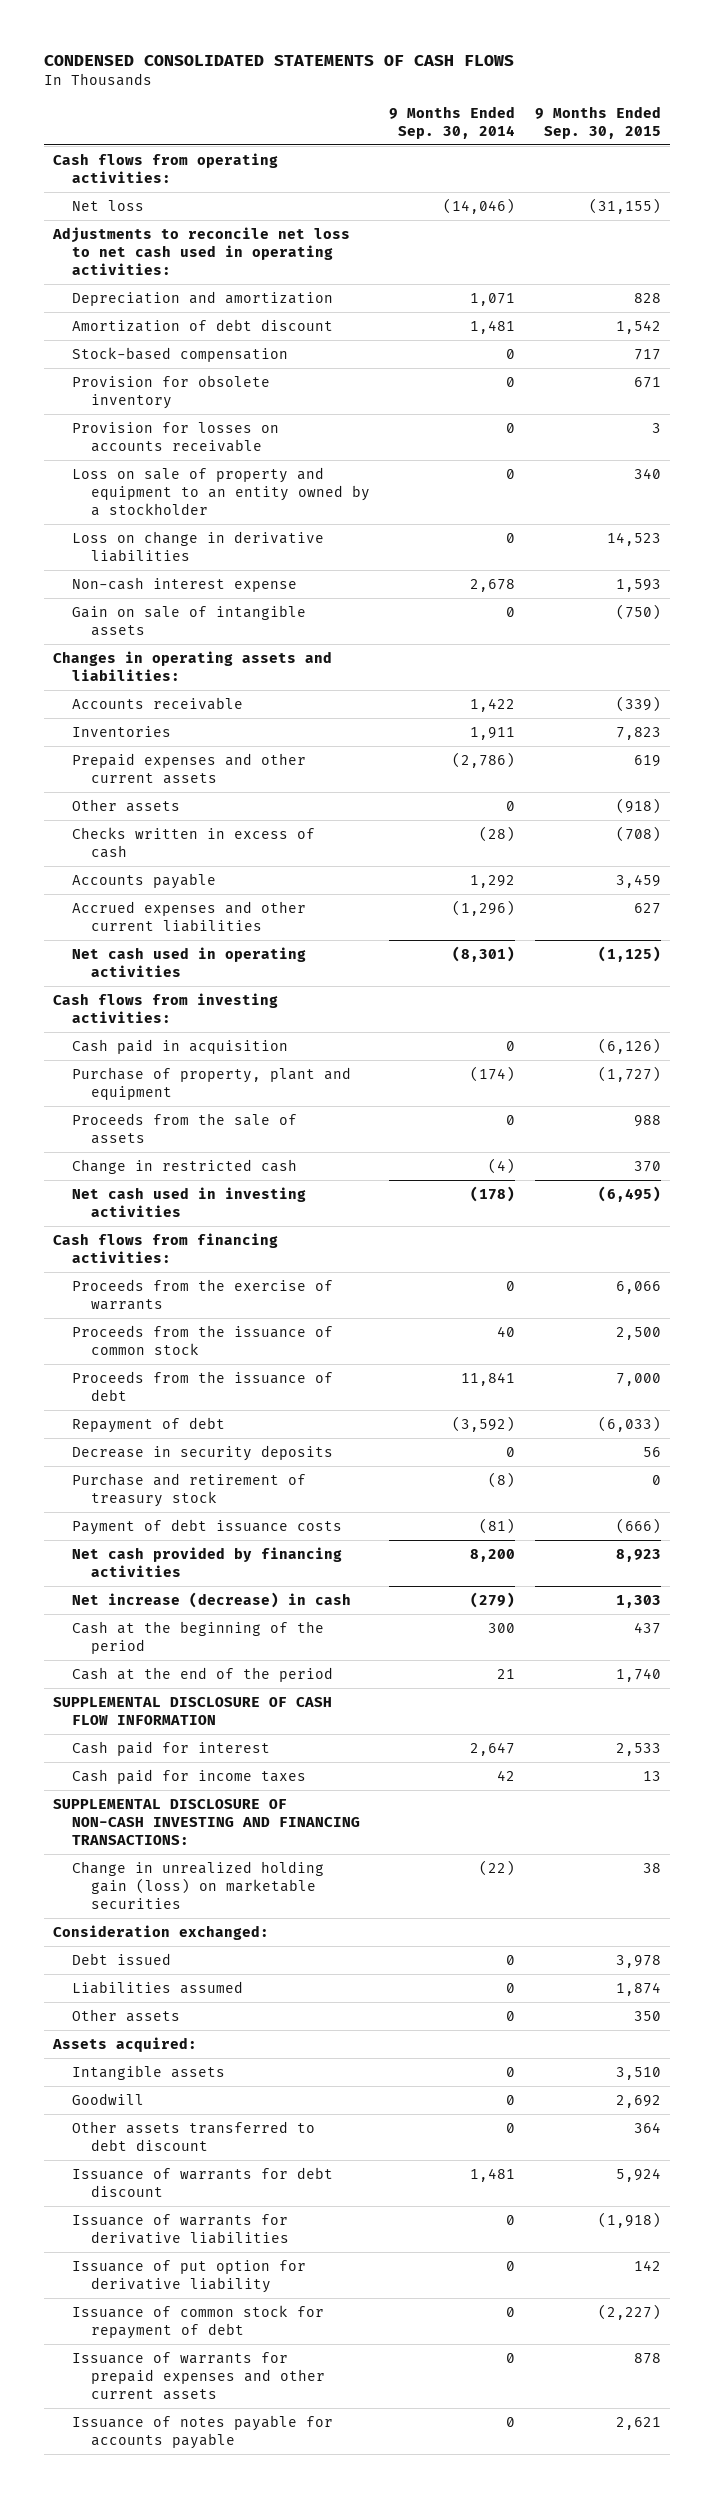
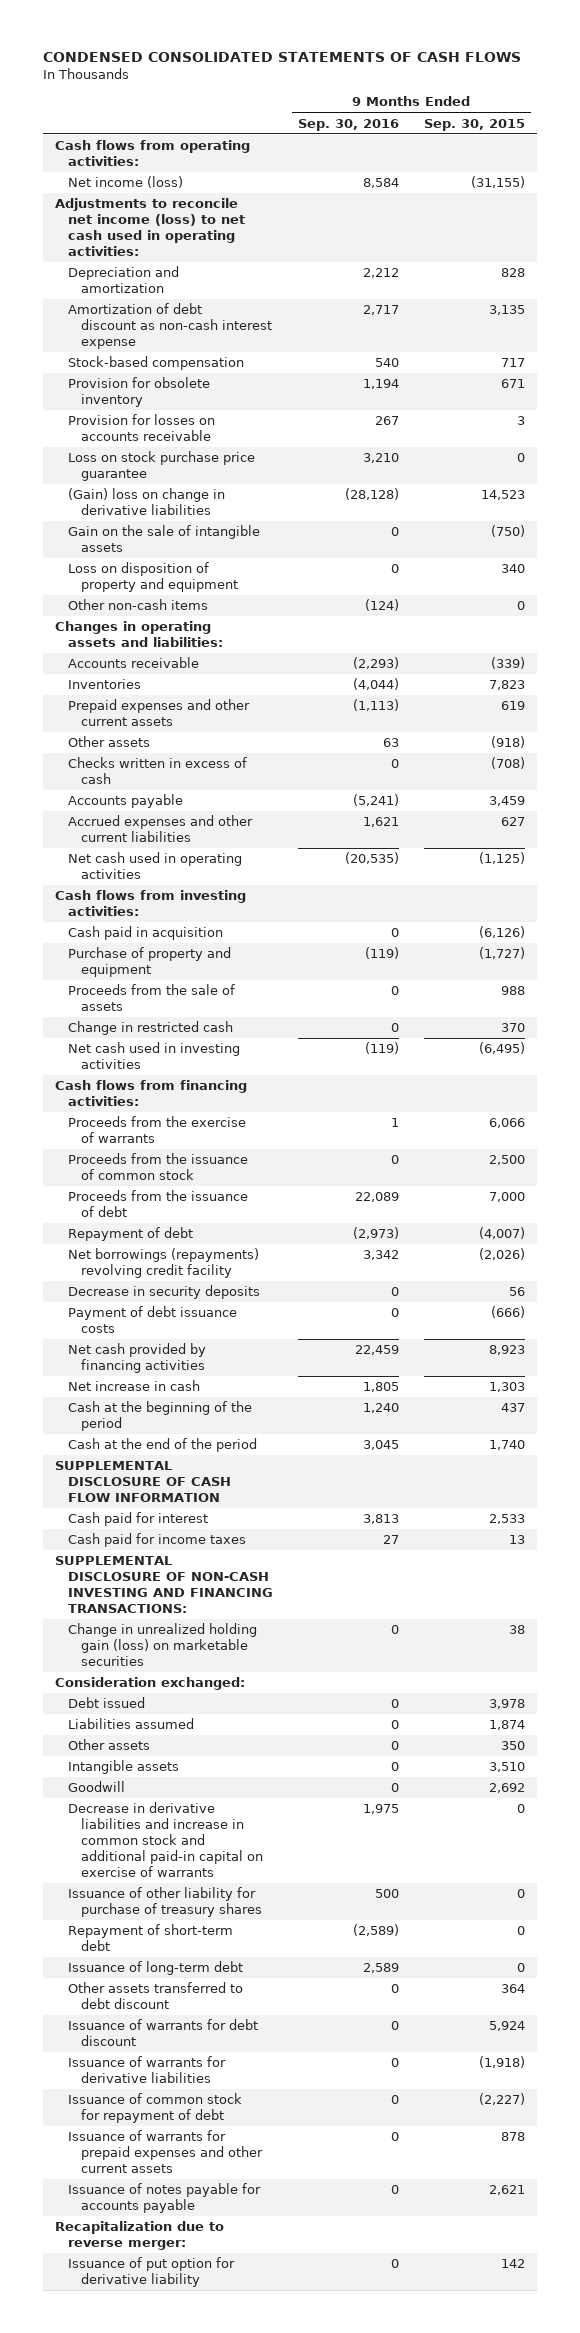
- | 9 Months Ended Sep. 30, 2014 | 9 Months Ended Sep. 30, 2015
+ | 9 Months Ended Sep. 30, 2016 | 9 Months Ended Sep. 30, 2015
- Net loss | (14,046) | (31,155)
- Adjustments to reconcile net loss to net cash used in operating activities:
+ Net income (loss) | 8,584 | (31,155)
+ Adjustments to reconcile net income (loss) to net cash used in operating activities:
- Amortization of debt discount | 1,481 | 1,542
+ Amortization of debt discount as non-cash interest expense | 2,717 | 3,135
- Loss on sale of property and equipment to an entity owned by a stockholder | 0 | 340
- Loss on change in derivative liabilities | 0 | 14,523
- Non-cash interest expense | 2,678 | 1,593
- Gain on sale of intangible assets | 0 | (750)
+ Loss on stock purchase price guarantee | 3,210 | 0
+ (Gain) loss on change in derivative liabilities | (28,128) | 14,523
+ Gain on the sale of intangible assets | 0 | (750)
+ Loss on disposition of property and equipment | 0 | 340
+ Other non-cash items | (124) | 0
- Purchase of property, plant and equipment | (174) | (1,727)
+ Purchase of property and equipment | (119) | (1,727)
- Repayment of debt | (3,592) | (6,033)
+ Repayment of debt | (2,973) | (4,007)
+ Net borrowings (repayments) revolving credit facility | 3,342 | (2,026)
- Purchase and retirement of treasury stock | (8) | 0
- Net increase (decrease) in cash | (279) | 1,303
+ Net increase in cash | 1,805 | 1,303
- Assets acquired:
+ Decrease in derivative liabilities and increase in common stock and additional paid-in capital on exercise of warrants | 1,975 | 0
+ Issuance of other liability for purchase of treasury shares | 500 | 0
+ Repayment of short-term debt | (2,589) | 0
+ Issuance of long-term debt | 2,589 | 0
+ Recapitalization due to reverse merger:
moved down: Issuance of put option for derivative liability | 0 | 142

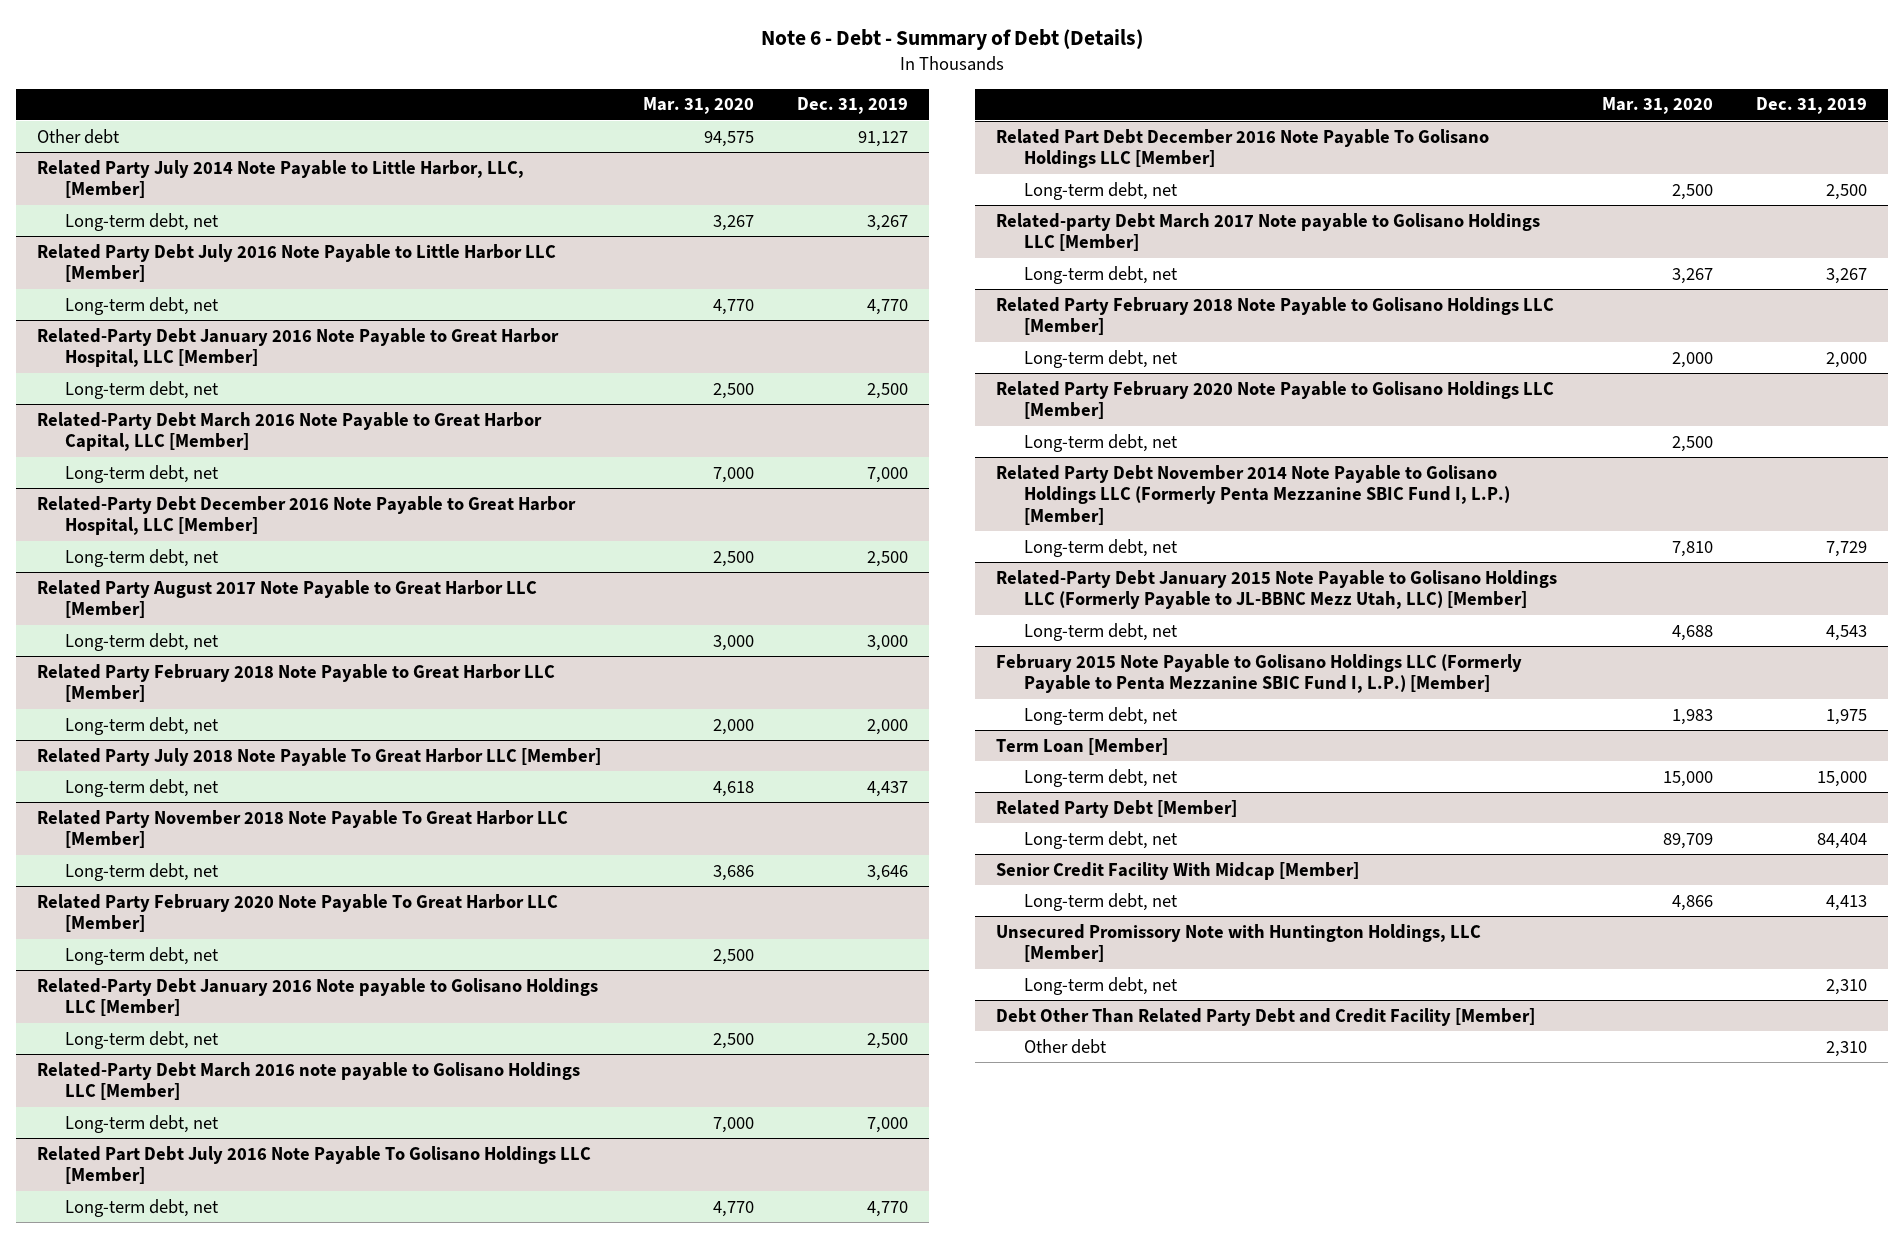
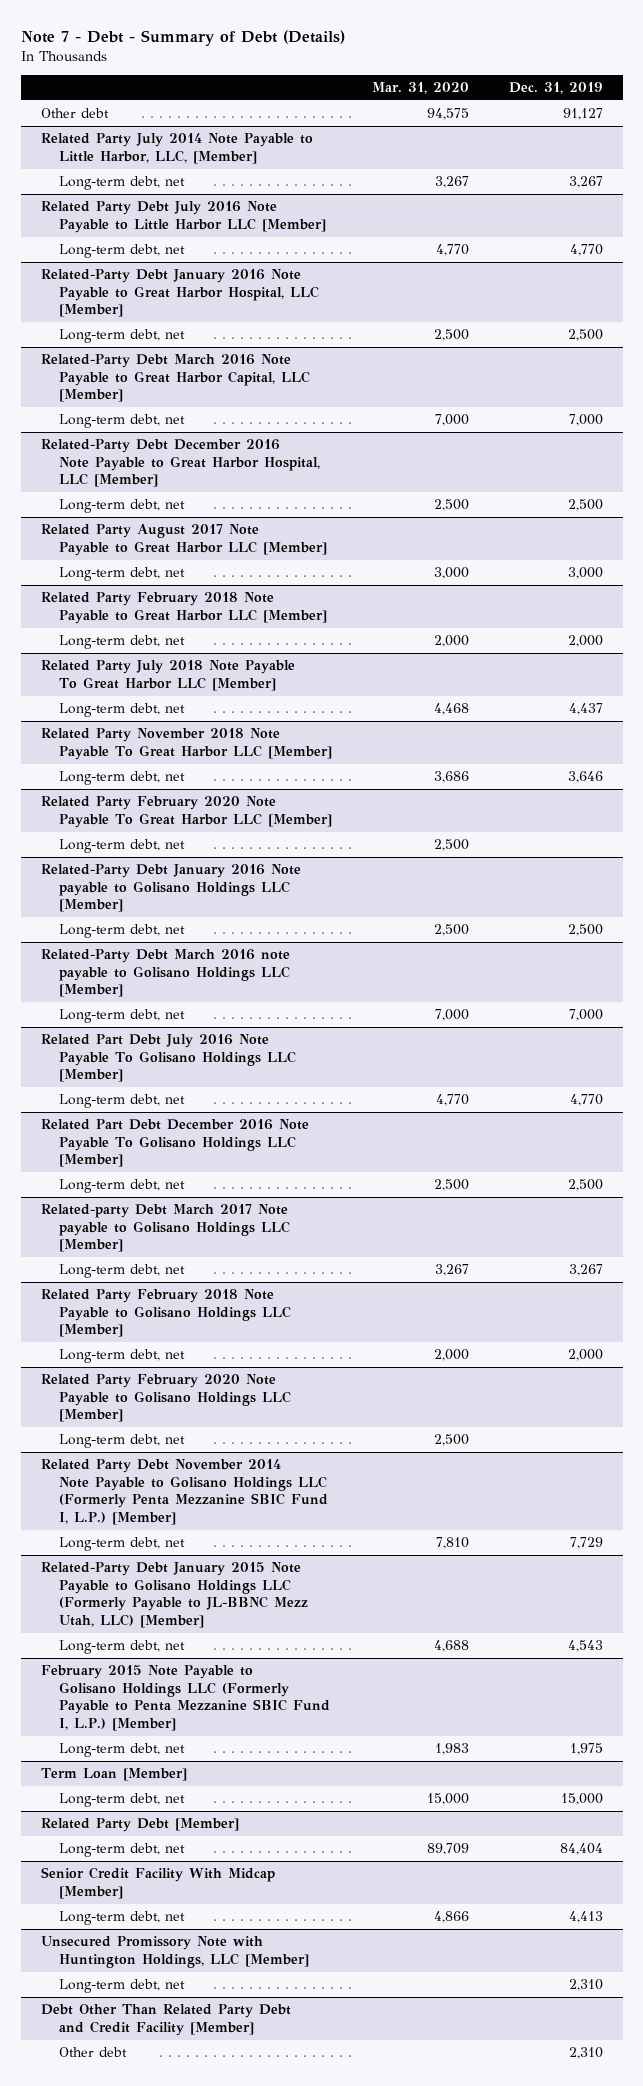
- Note 6 - Debt - Summary of Debt (Details)
+ Note 7 - Debt - Summary of Debt (Details)
@ Related Party July 2018 Note Payable To Great Harbor LLC [Member]
- Long-term debt, net | 4,618 | 4,437
+ Long-term debt, net | 4,468 | 4,437

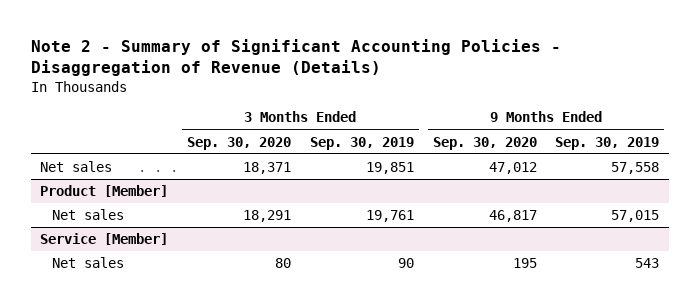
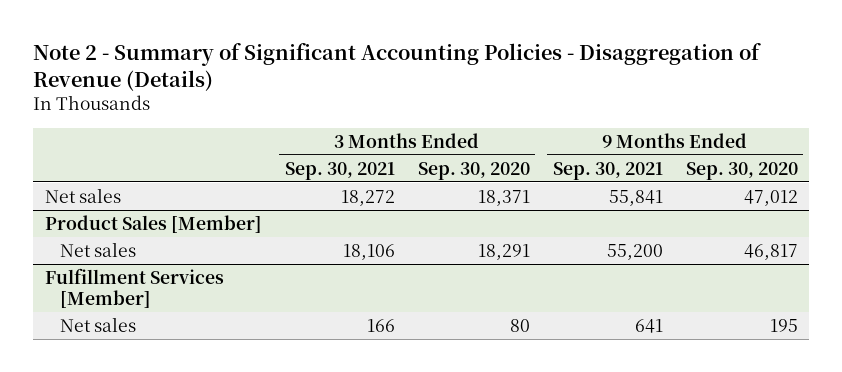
- | 3 Months Ended Sep. 30, 2020 | 3 Months Ended Sep. 30, 2019 | 9 Months Ended Sep. 30, 2020 | 9 Months Ended Sep. 30, 2019
+ | 3 Months Ended Sep. 30, 2021 | 3 Months Ended Sep. 30, 2020 | 9 Months Ended Sep. 30, 2021 | 9 Months Ended Sep. 30, 2020
- Product [Member]
+ Product Sales [Member]
- Service [Member]
+ Fulfillment Services [Member]

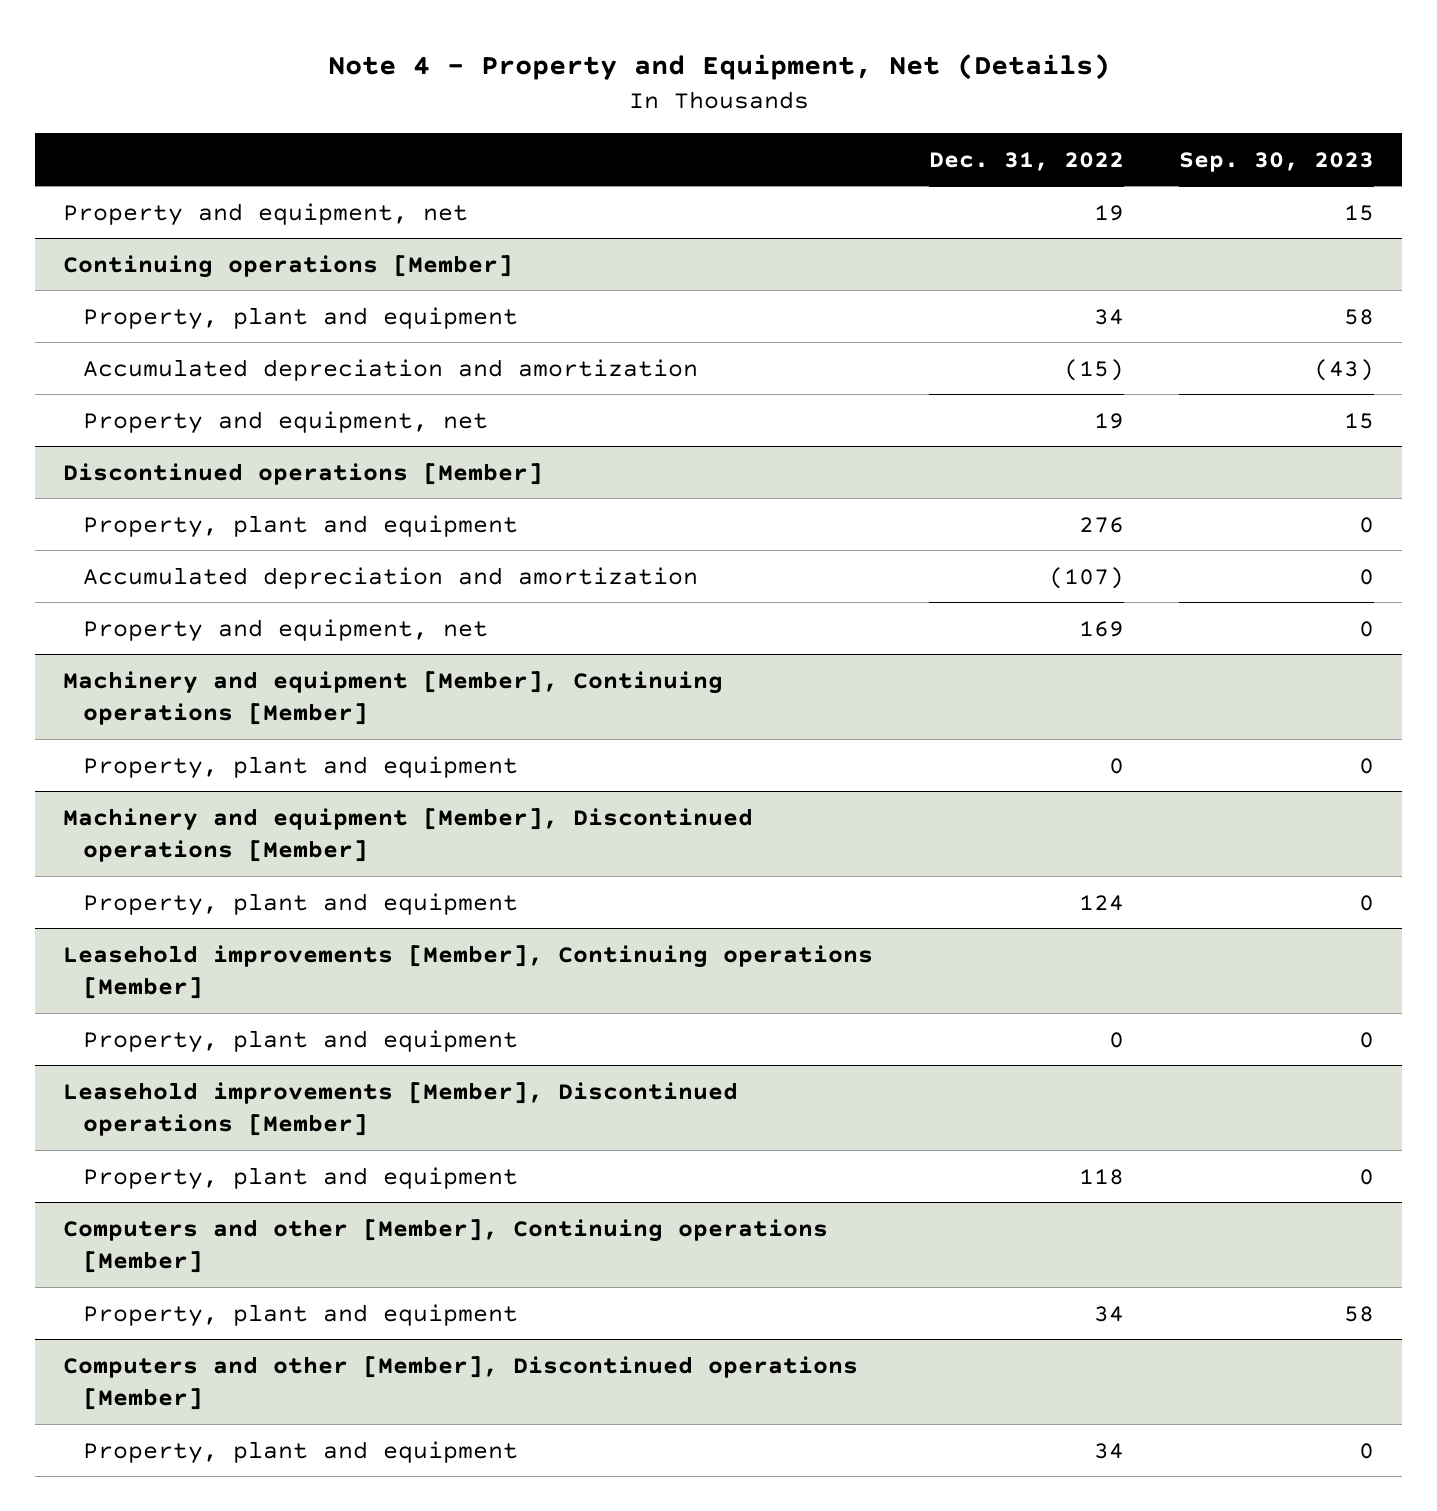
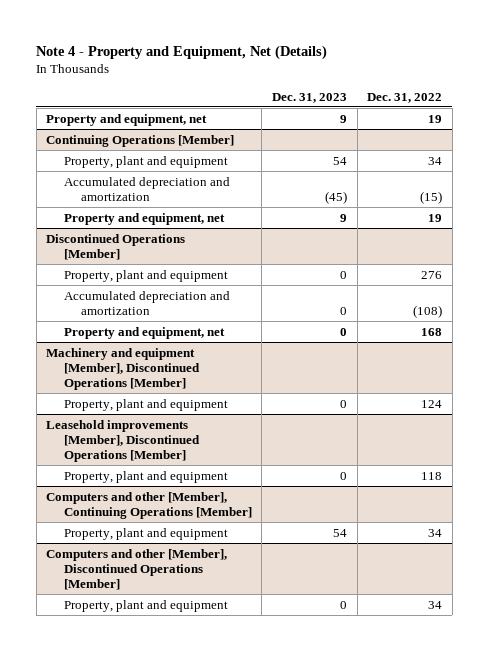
- | Dec. 31, 2022 | Sep. 30, 2023
+ | Dec. 31, 2023 | Dec. 31, 2022
- Continuing operations [Member]
+ Continuing Operations [Member]
- Discontinued operations [Member]
+ Discontinued Operations [Member]
- Accumulated depreciation and amortization | (107) | 0
- Property and equipment, net | 169 | 0
- Machinery and equipment [Member], Continuing operations [Member]
- Property, plant and equipment | 0 | 0
- Machinery and equipment [Member], Discontinued operations [Member]
+ Accumulated depreciation and amortization | 0 | (108)
+ Property and equipment, net | 0 | 168
+ Machinery and equipment [Member], Discontinued Operations [Member]
- Leasehold improvements [Member], Continuing operations [Member]
- Property, plant and equipment | 0 | 0
- Leasehold improvements [Member], Discontinued operations [Member]
+ Leasehold improvements [Member], Discontinued Operations [Member]
- Computers and other [Member], Continuing operations [Member]
+ Computers and other [Member], Continuing Operations [Member]
- Computers and other [Member], Discontinued operations [Member]
+ Computers and other [Member], Discontinued Operations [Member]

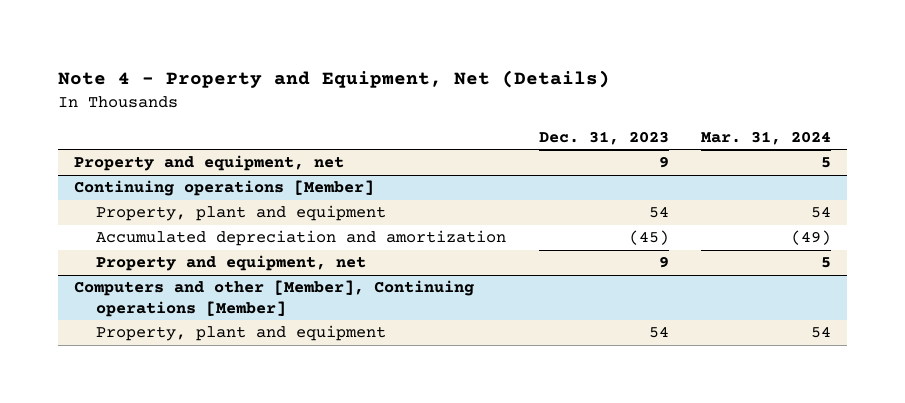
- | Dec. 31, 2023 | Dec. 31, 2022
+ | Dec. 31, 2023 | Mar. 31, 2024
- Continuing Operations [Member]
+ Continuing operations [Member]
- Discontinued Operations [Member]
- Property, plant and equipment | 0 | 276
- Accumulated depreciation and amortization | 0 | (108)
- Property and equipment, net | 0 | 168
- Machinery and equipment [Member], Discontinued Operations [Member]
- Property, plant and equipment | 0 | 124
- Leasehold improvements [Member], Discontinued Operations [Member]
- Property, plant and equipment | 0 | 118
- Computers and other [Member], Continuing Operations [Member]
+ Computers and other [Member], Continuing operations [Member]
- Computers and other [Member], Discontinued Operations [Member]
- Property, plant and equipment | 0 | 34

